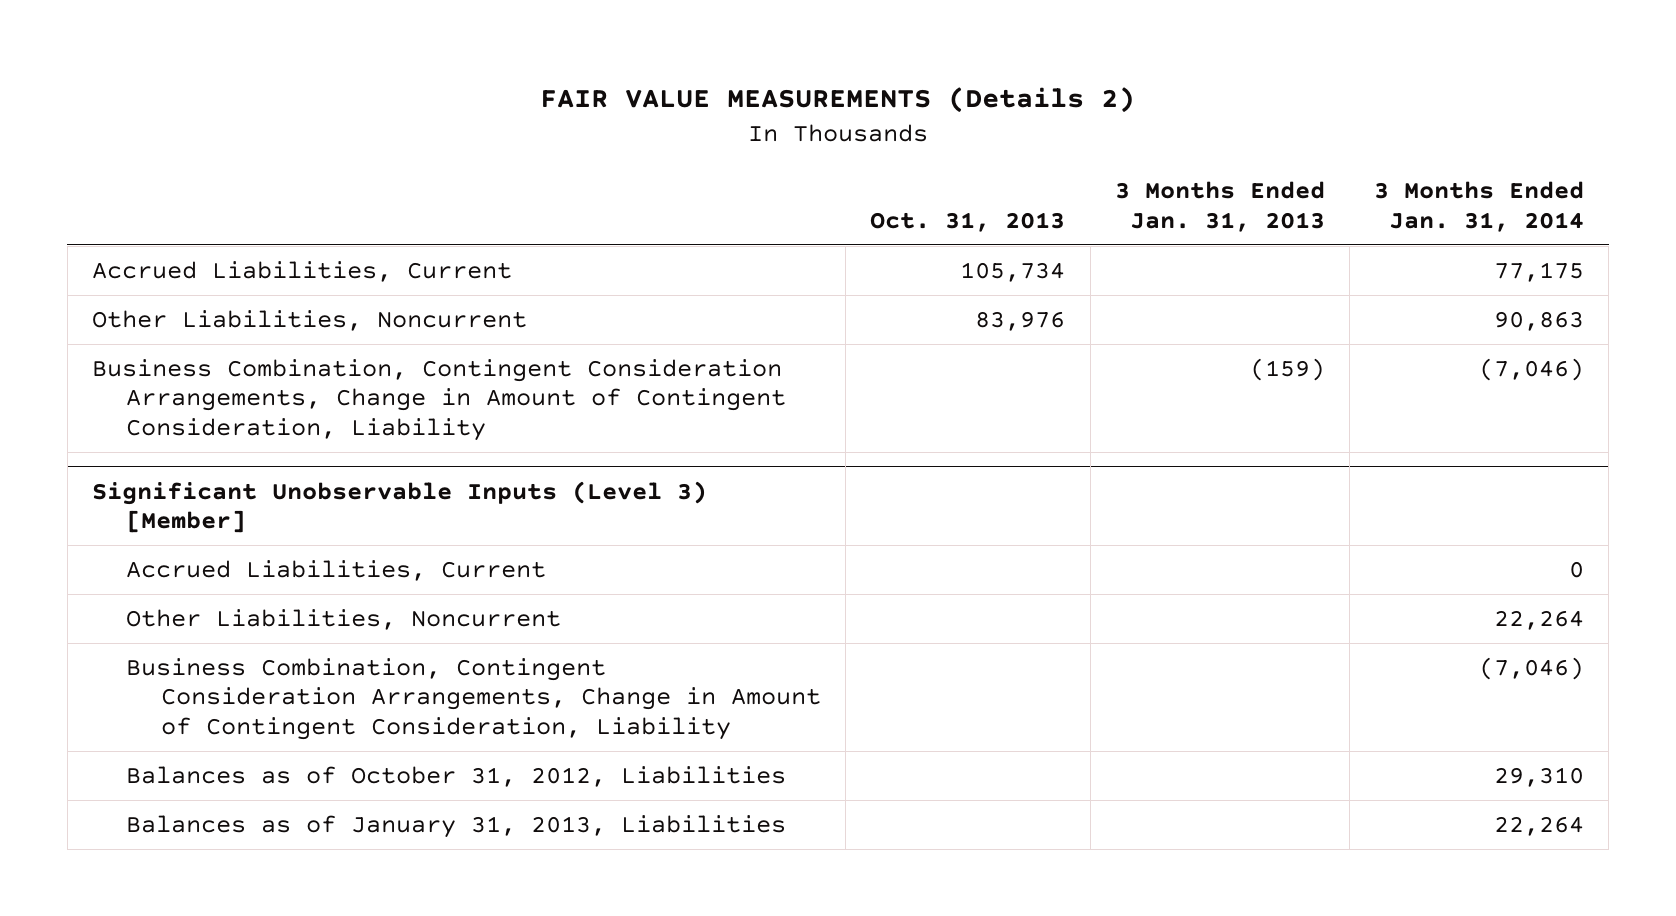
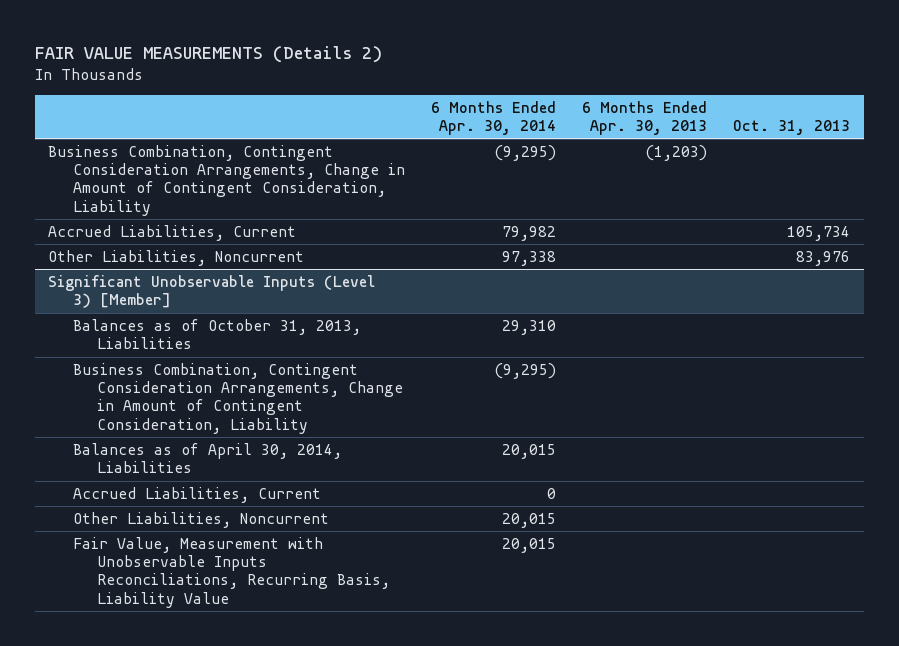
- | Oct. 31, 2013 | 3 Months Ended Jan. 31, 2013 | 3 Months Ended Jan. 31, 2014
+ | 6 Months Ended Apr. 30, 2014 | 6 Months Ended Apr. 30, 2013 | Oct. 31, 2013
moved up: Business Combination, Contingent Consideration Arrangements, Change in Amount of Contingent Consideration, Liability | (9,295) | (1,203) |
@ Significant Unobservable Inputs (Level 3) [Member]
+ Balances as of October 31, 2013, Liabilities | 29,310 | |
moved up: Business Combination, Contingent Consideration Arrangements, Change in Amount of Contingent Consideration, Liability | (9,295) | |
+ Balances as of April 30, 2014, Liabilities | 20,015 | |
- Balances as of October 31, 2012, Liabilities | | | 29,310
- Balances as of January 31, 2013, Liabilities | | | 22,264
+ Fair Value, Measurement with Unobservable Inputs Reconciliations, Recurring Basis, Liability Value | 20,015 | |

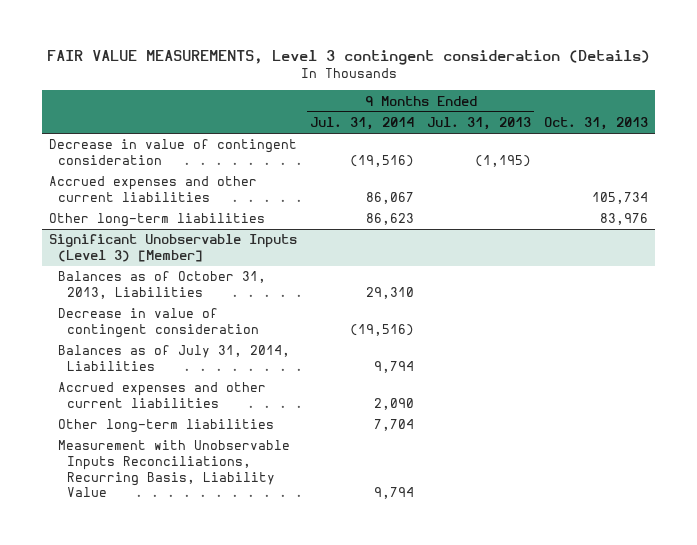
- FAIR VALUE MEASUREMENTS (Details 2)
+ FAIR VALUE MEASUREMENTS, Level 3 contingent consideration (Details)
- | 6 Months Ended Apr. 30, 2014 | 6 Months Ended Apr. 30, 2013 | Oct. 31, 2013
+ | 9 Months Ended Jul. 31, 2014 | 9 Months Ended Jul. 31, 2013 | Oct. 31, 2013
- Business Combination, Contingent Consideration Arrangements, Change in Amount of Contingent Consideration, Liability | (9,295) | (1,203) |
- Accrued Liabilities, Current | 79,982 | | 105,734
- Other Liabilities, Noncurrent | 97,338 | | 83,976
+ Decrease in value of contingent consideration | (19,516) | (1,195) |
+ Accrued expenses and other current liabilities | 86,067 | | 105,734
+ Other long-term liabilities | 86,623 | | 83,976
@ Significant Unobservable Inputs (Level 3) [Member]
- Business Combination, Contingent Consideration Arrangements, Change in Amount of Contingent Consideration, Liability | (9,295) | |
- Balances as of April 30, 2014, Liabilities | 20,015 | |
- Accrued Liabilities, Current | 0 | |
- Other Liabilities, Noncurrent | 20,015 | |
- Fair Value, Measurement with Unobservable Inputs Reconciliations, Recurring Basis, Liability Value | 20,015 | |
+ Decrease in value of contingent consideration | (19,516) | |
+ Balances as of July 31, 2014, Liabilities | 9,794 | |
+ Accrued expenses and other current liabilities | 2,090 | |
+ Other long-term liabilities | 7,704 | |
+ Measurement with Unobservable Inputs Reconciliations, Recurring Basis, Liability Value | 9,794 | |

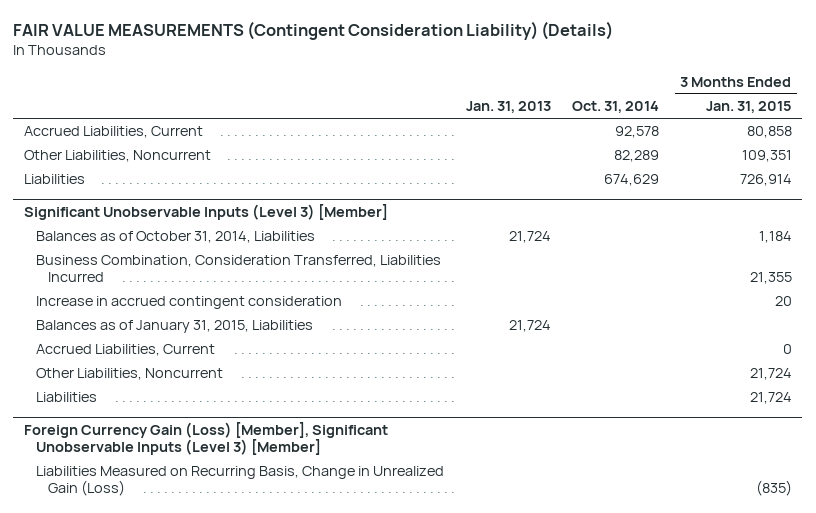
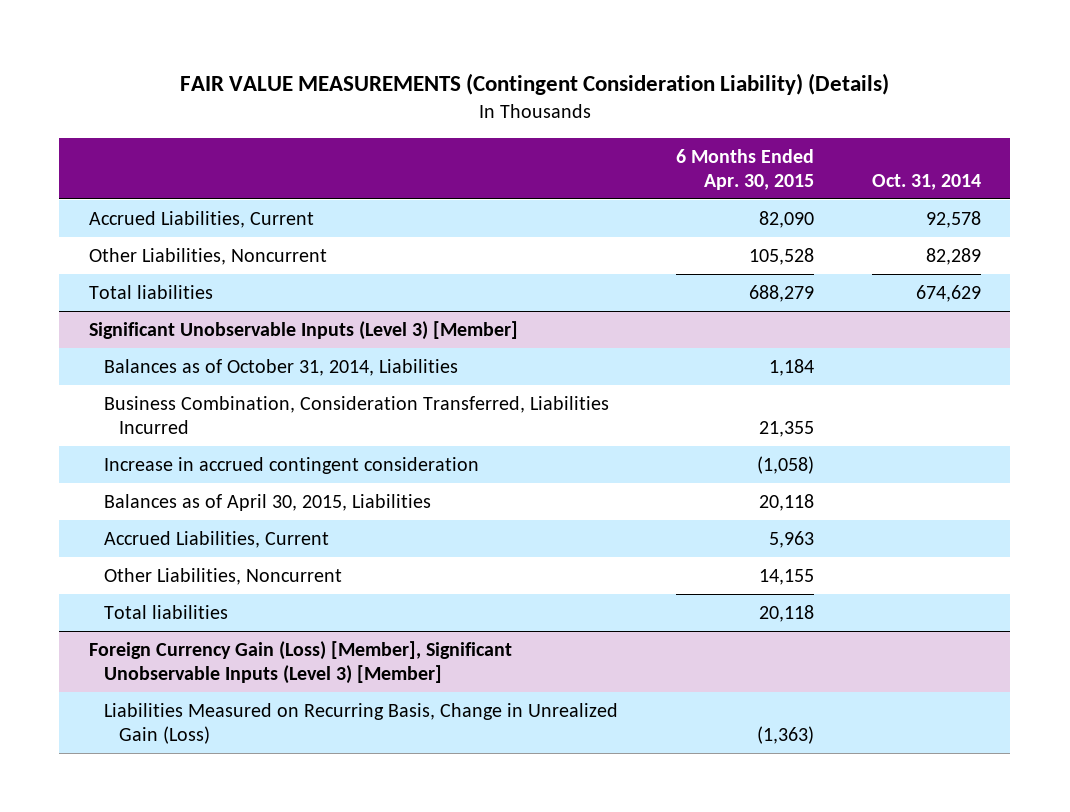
- | Jan. 31, 2013 | Oct. 31, 2014 | 3 Months Ended Jan. 31, 2015
+ | 6 Months Ended Apr. 30, 2015 | Oct. 31, 2014
- Liabilities | | 674,629 | 726,914
+ Total liabilities | 688,279 | 674,629
@ Significant Unobservable Inputs (Level 3) [Member]
- Balances as of January 31, 2015, Liabilities | 21,724 | |
+ Balances as of April 30, 2015, Liabilities | 20,118 |
- Liabilities | | | 21,724
+ Total liabilities | 20,118 |

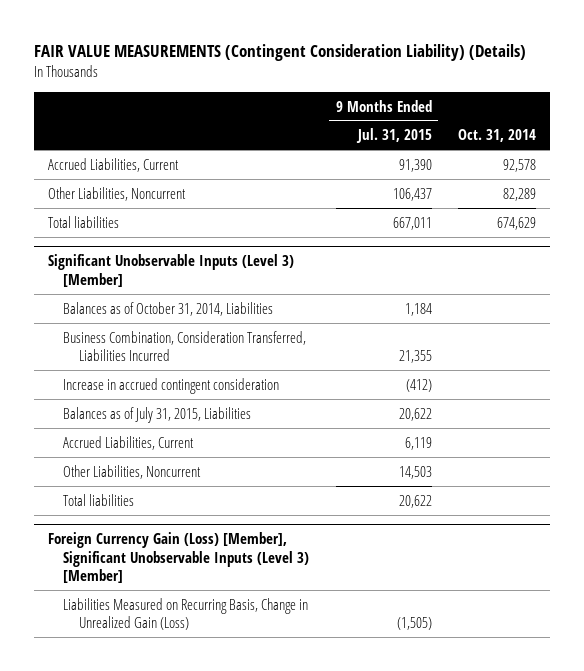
- | 6 Months Ended Apr. 30, 2015 | Oct. 31, 2014
+ | 9 Months Ended Jul. 31, 2015 | Oct. 31, 2014
@ Significant Unobservable Inputs (Level 3) [Member]
- Balances as of April 30, 2015, Liabilities | 20,118 |
+ Balances as of July 31, 2015, Liabilities | 20,622 |

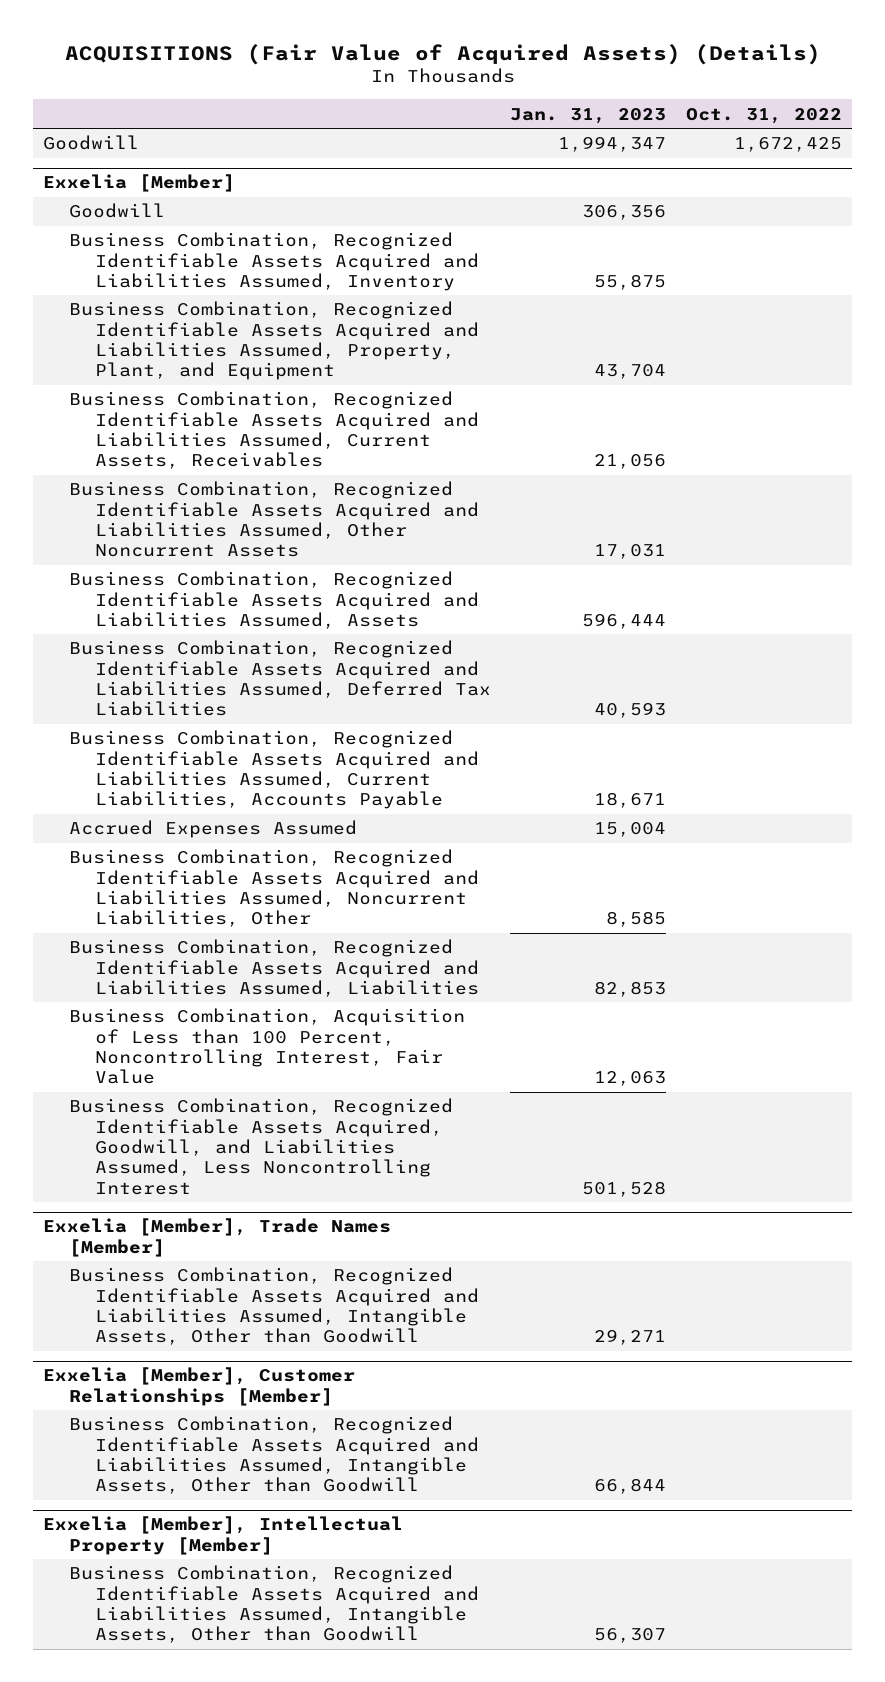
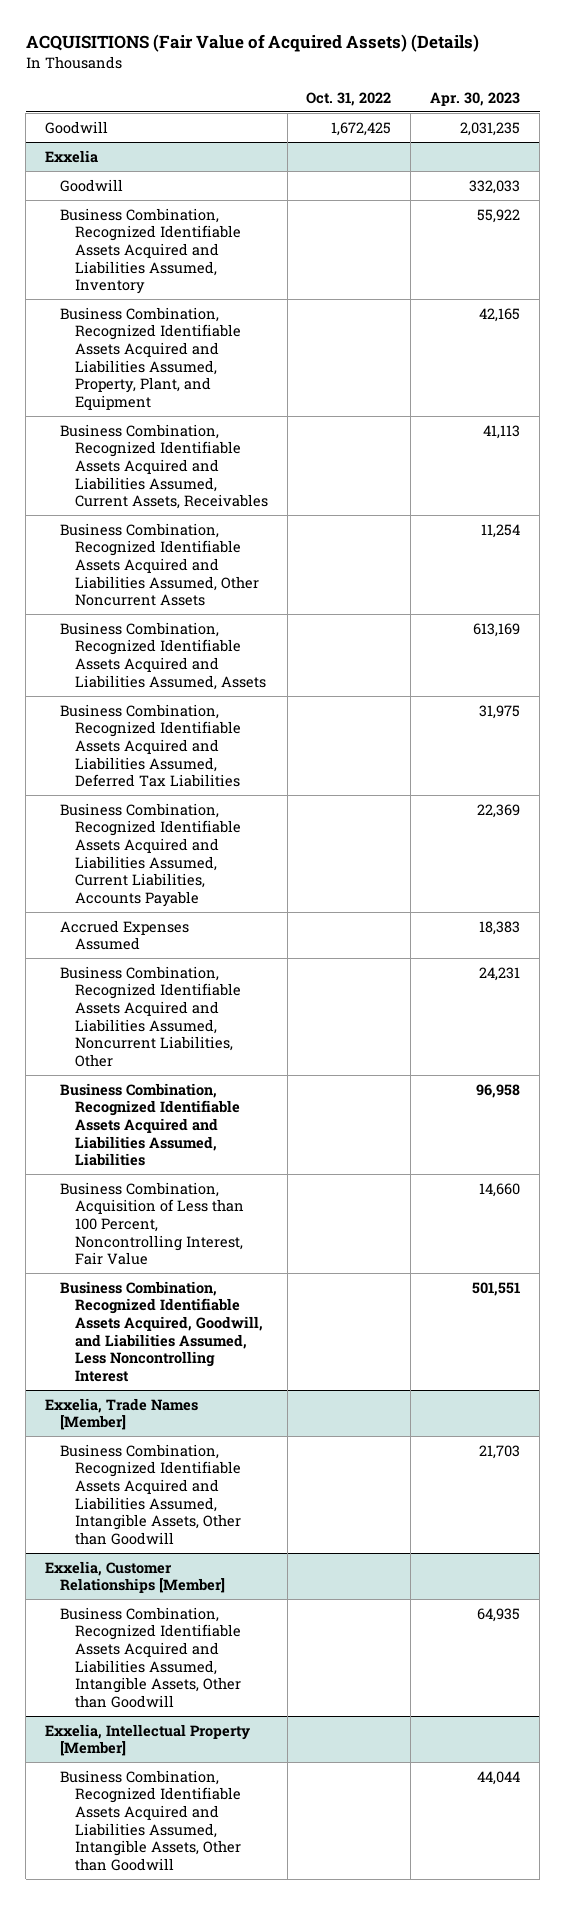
- | Jan. 31, 2023 | Oct. 31, 2022
+ | Oct. 31, 2022 | Apr. 30, 2023
- Exxelia [Member]
+ Exxelia
- Exxelia [Member], Trade Names [Member]
+ Exxelia, Trade Names [Member]
- Exxelia [Member], Customer Relationships [Member]
+ Exxelia, Customer Relationships [Member]
- Exxelia [Member], Intellectual Property [Member]
+ Exxelia, Intellectual Property [Member]

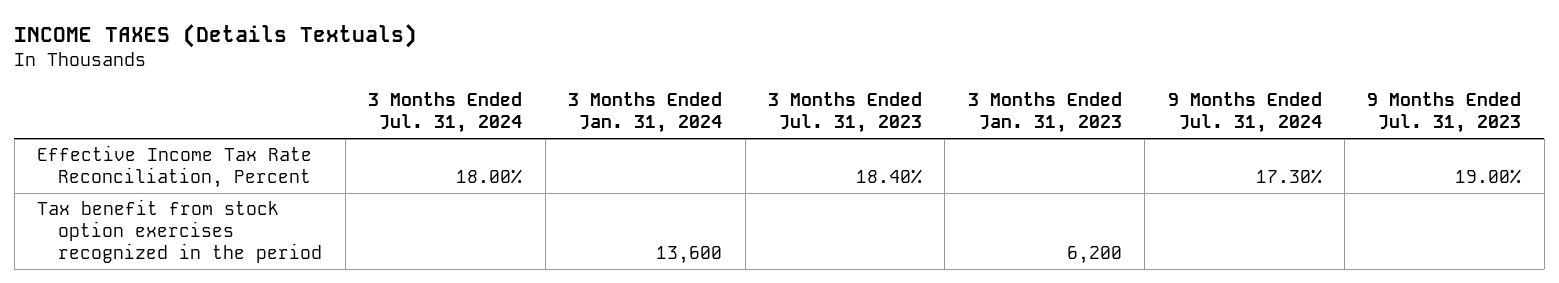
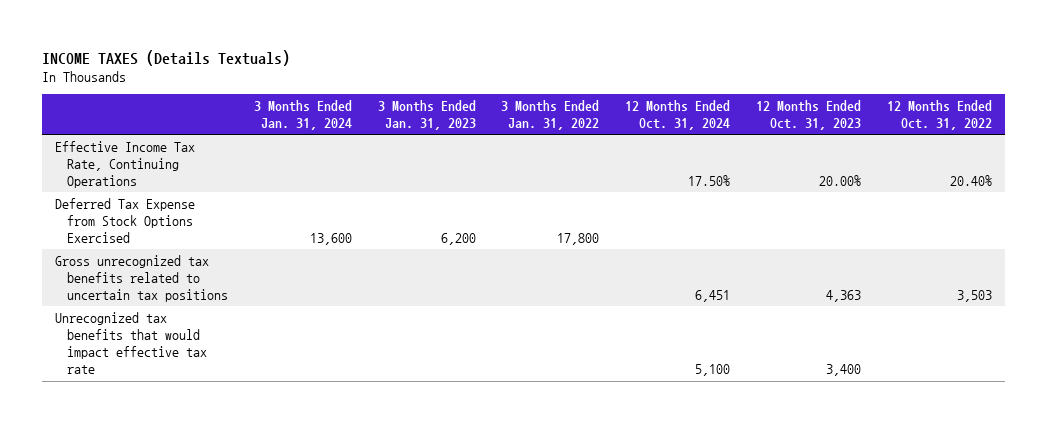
- | 3 Months Ended Jul. 31, 2024 | 3 Months Ended Jan. 31, 2024 | 3 Months Ended Jul. 31, 2023 | 3 Months Ended Jan. 31, 2023 | 9 Months Ended Jul. 31, 2024 | 9 Months Ended Jul. 31, 2023
+ | 3 Months Ended Jan. 31, 2024 | 3 Months Ended Jan. 31, 2023 | 3 Months Ended Jan. 31, 2022 | 12 Months Ended Oct. 31, 2024 | 12 Months Ended Oct. 31, 2023 | 12 Months Ended Oct. 31, 2022
- Effective Income Tax Rate Reconciliation, Percent | 18.00% | | 18.40% | | 17.30% | 19.00%
- Tax benefit from stock option exercises recognized in the period | | 13,600 | | 6,200 | |
+ Effective Income Tax Rate, Continuing Operations | | | | 17.50% | 20.00% | 20.40%
+ Deferred Tax Expense from Stock Options Exercised | 13,600 | 6,200 | 17,800 | | |
+ Gross unrecognized tax benefits related to uncertain tax positions | | | | 6,451 | 4,363 | 3,503
+ Unrecognized tax benefits that would impact effective tax rate | | | | 5,100 | 3,400 |

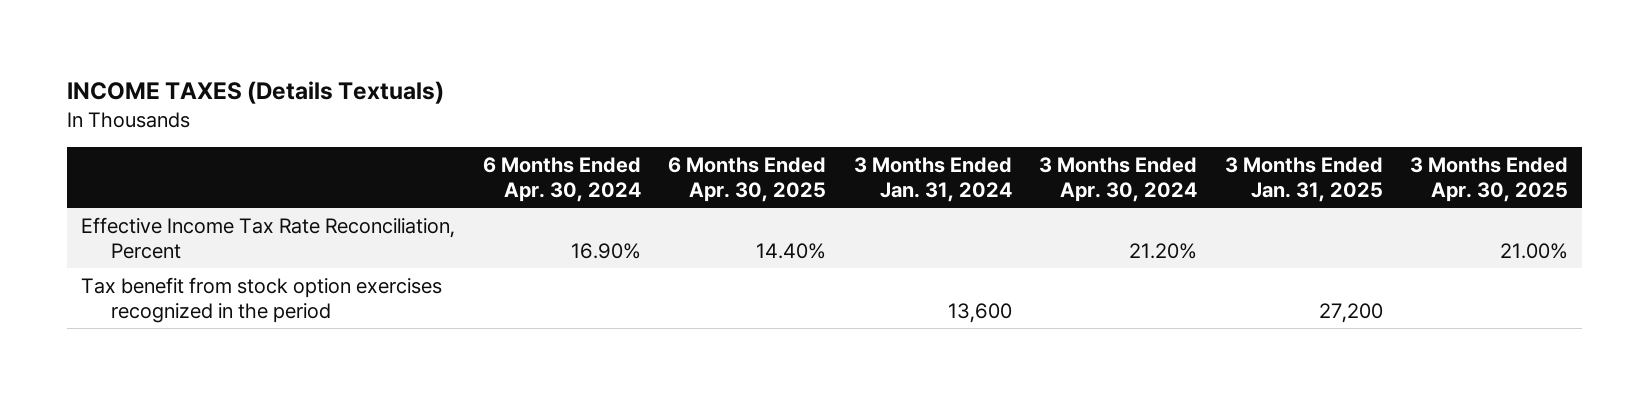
- | 3 Months Ended Jan. 31, 2024 | 3 Months Ended Jan. 31, 2023 | 3 Months Ended Jan. 31, 2022 | 12 Months Ended Oct. 31, 2024 | 12 Months Ended Oct. 31, 2023 | 12 Months Ended Oct. 31, 2022
+ | 6 Months Ended Apr. 30, 2024 | 6 Months Ended Apr. 30, 2025 | 3 Months Ended Jan. 31, 2024 | 3 Months Ended Apr. 30, 2024 | 3 Months Ended Jan. 31, 2025 | 3 Months Ended Apr. 30, 2025
- Effective Income Tax Rate, Continuing Operations | | | | 17.50% | 20.00% | 20.40%
- Deferred Tax Expense from Stock Options Exercised | 13,600 | 6,200 | 17,800 | | |
- Gross unrecognized tax benefits related to uncertain tax positions | | | | 6,451 | 4,363 | 3,503
- Unrecognized tax benefits that would impact effective tax rate | | | | 5,100 | 3,400 |
+ Effective Income Tax Rate Reconciliation, Percent | 16.90% | 14.40% | | 21.20% | | 21.00%
+ Tax benefit from stock option exercises recognized in the period | | | 13,600 | | 27,200 |

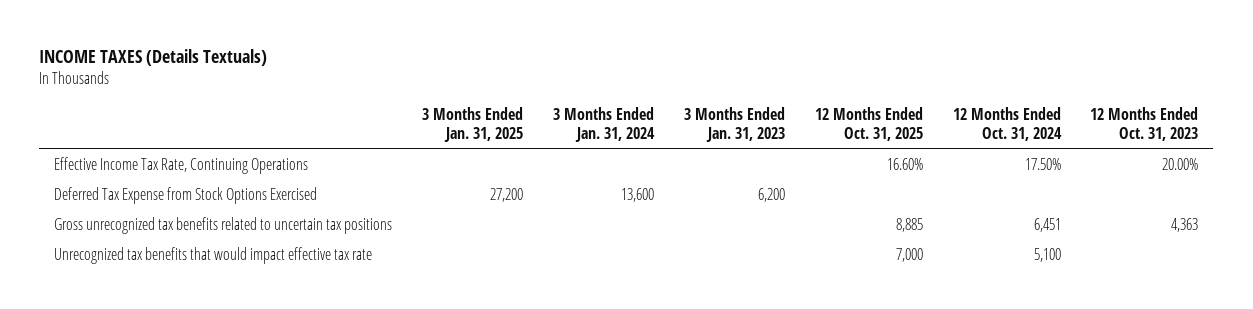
- | 6 Months Ended Apr. 30, 2024 | 6 Months Ended Apr. 30, 2025 | 3 Months Ended Jan. 31, 2024 | 3 Months Ended Apr. 30, 2024 | 3 Months Ended Jan. 31, 2025 | 3 Months Ended Apr. 30, 2025
+ | 3 Months Ended Jan. 31, 2025 | 3 Months Ended Jan. 31, 2024 | 3 Months Ended Jan. 31, 2023 | 12 Months Ended Oct. 31, 2025 | 12 Months Ended Oct. 31, 2024 | 12 Months Ended Oct. 31, 2023
- Effective Income Tax Rate Reconciliation, Percent | 16.90% | 14.40% | | 21.20% | | 21.00%
- Tax benefit from stock option exercises recognized in the period | | | 13,600 | | 27,200 |
+ Effective Income Tax Rate, Continuing Operations | | | | 16.60% | 17.50% | 20.00%
+ Deferred Tax Expense from Stock Options Exercised | 27,200 | 13,600 | 6,200 | | |
+ Gross unrecognized tax benefits related to uncertain tax positions | | | | 8,885 | 6,451 | 4,363
+ Unrecognized tax benefits that would impact effective tax rate | | | | 7,000 | 5,100 |

